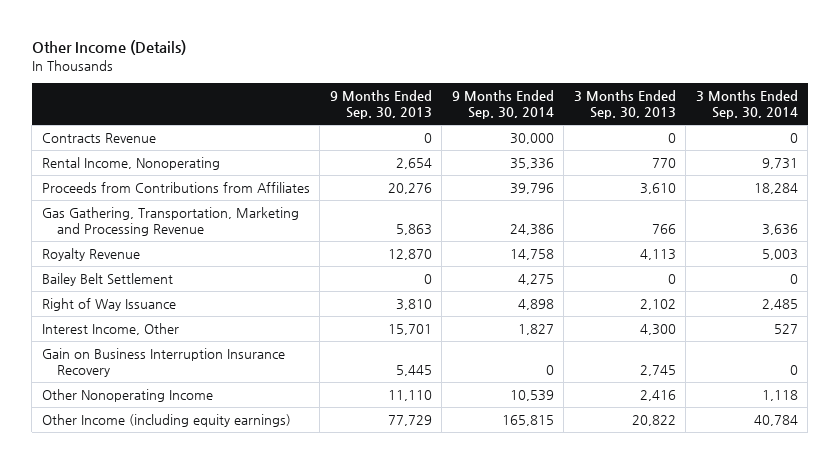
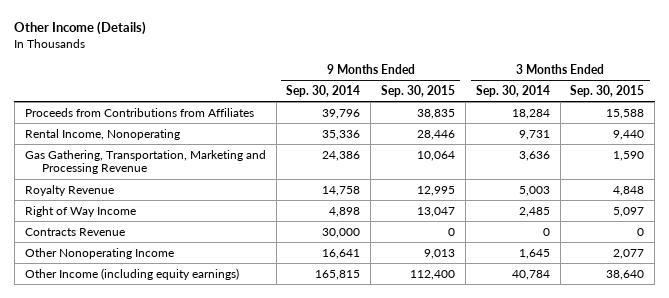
- | 9 Months Ended Sep. 30, 2013 | 9 Months Ended Sep. 30, 2014 | 3 Months Ended Sep. 30, 2013 | 3 Months Ended Sep. 30, 2014
+ | 9 Months Ended Sep. 30, 2014 | 9 Months Ended Sep. 30, 2015 | 3 Months Ended Sep. 30, 2014 | 3 Months Ended Sep. 30, 2015
moved down: Rental Income, Nonoperating | 35,336 | 28,446 | 9,731 | 9,440
- Bailey Belt Settlement | 0 | 4,275 | 0 | 0
- Right of Way Issuance | 3,810 | 4,898 | 2,102 | 2,485
- Interest Income, Other | 15,701 | 1,827 | 4,300 | 527
- Gain on Business Interruption Insurance Recovery | 5,445 | 0 | 2,745 | 0
- Other Nonoperating Income | 11,110 | 10,539 | 2,416 | 1,118
+ Right of Way Income | 4,898 | 13,047 | 2,485 | 5,097
moved down: Contracts Revenue | 30,000 | 0 | 0 | 0
+ Other Nonoperating Income | 16,641 | 9,013 | 1,645 | 2,077

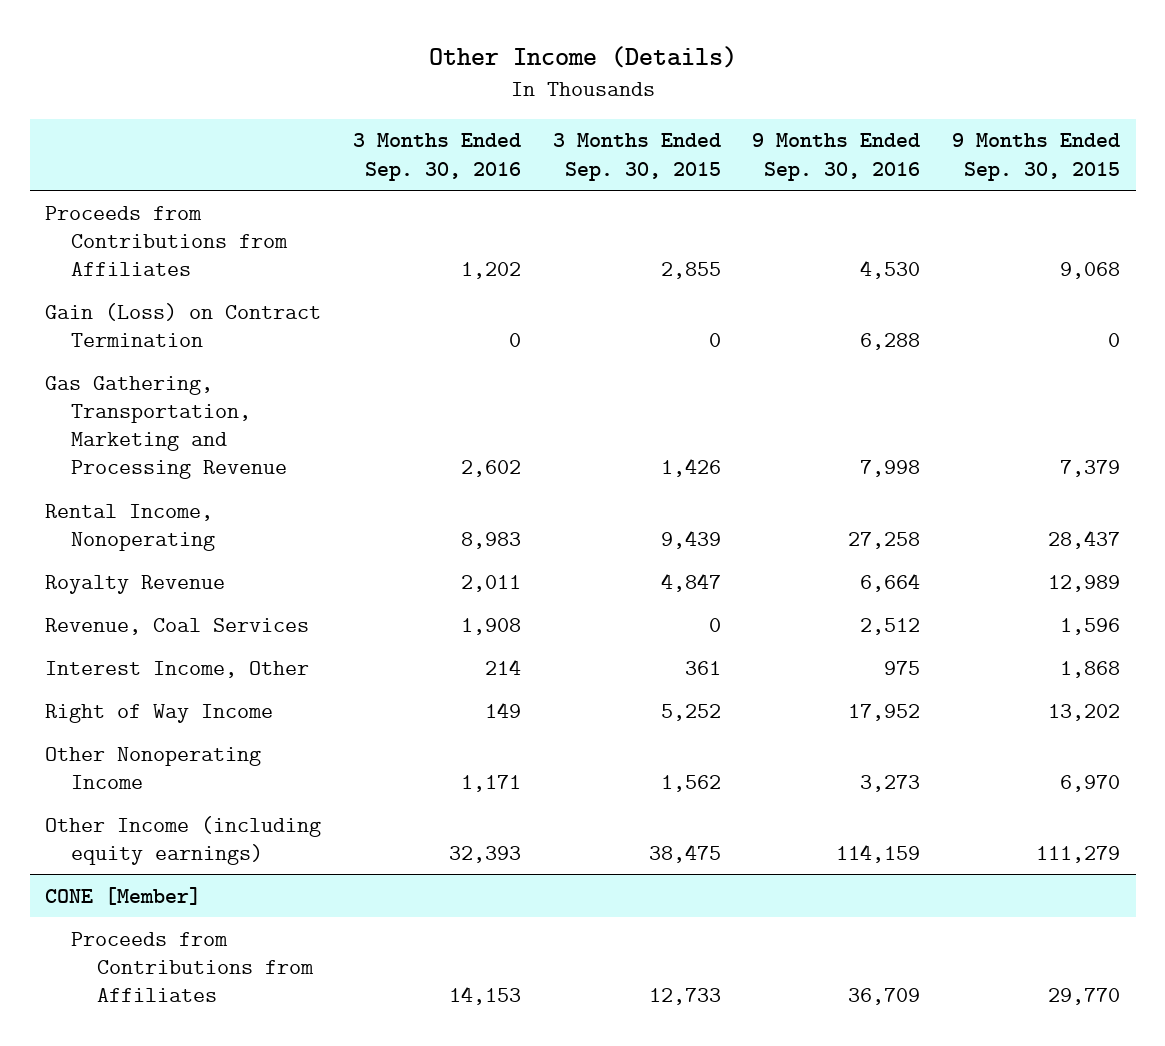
- | 9 Months Ended Sep. 30, 2014 | 9 Months Ended Sep. 30, 2015 | 3 Months Ended Sep. 30, 2014 | 3 Months Ended Sep. 30, 2015
+ | 3 Months Ended Sep. 30, 2016 | 3 Months Ended Sep. 30, 2015 | 9 Months Ended Sep. 30, 2016 | 9 Months Ended Sep. 30, 2015
- Proceeds from Contributions from Affiliates | 39,796 | 38,835 | 18,284 | 15,588
- Rental Income, Nonoperating | 35,336 | 28,446 | 9,731 | 9,440
- Gas Gathering, Transportation, Marketing and Processing Revenue | 24,386 | 10,064 | 3,636 | 1,590
- Royalty Revenue | 14,758 | 12,995 | 5,003 | 4,848
- Right of Way Income | 4,898 | 13,047 | 2,485 | 5,097
- Contracts Revenue | 30,000 | 0 | 0 | 0
- Other Nonoperating Income | 16,641 | 9,013 | 1,645 | 2,077
- Other Income (including equity earnings) | 165,815 | 112,400 | 40,784 | 38,640
+ Proceeds from Contributions from Affiliates | 1,202 | 2,855 | 4,530 | 9,068
+ Gain (Loss) on Contract Termination | 0 | 0 | 6,288 | 0
+ Gas Gathering, Transportation, Marketing and Processing Revenue | 2,602 | 1,426 | 7,998 | 7,379
+ Rental Income, Nonoperating | 8,983 | 9,439 | 27,258 | 28,437
+ Royalty Revenue | 2,011 | 4,847 | 6,664 | 12,989
+ Revenue, Coal Services | 1,908 | 0 | 2,512 | 1,596
+ Interest Income, Other | 214 | 361 | 975 | 1,868
+ Right of Way Income | 149 | 5,252 | 17,952 | 13,202
+ Other Nonoperating Income | 1,171 | 1,562 | 3,273 | 6,970
+ Other Income (including equity earnings) | 32,393 | 38,475 | 114,159 | 111,279
+ CONE [Member]
+ Proceeds from Contributions from Affiliates | 14,153 | 12,733 | 36,709 | 29,770

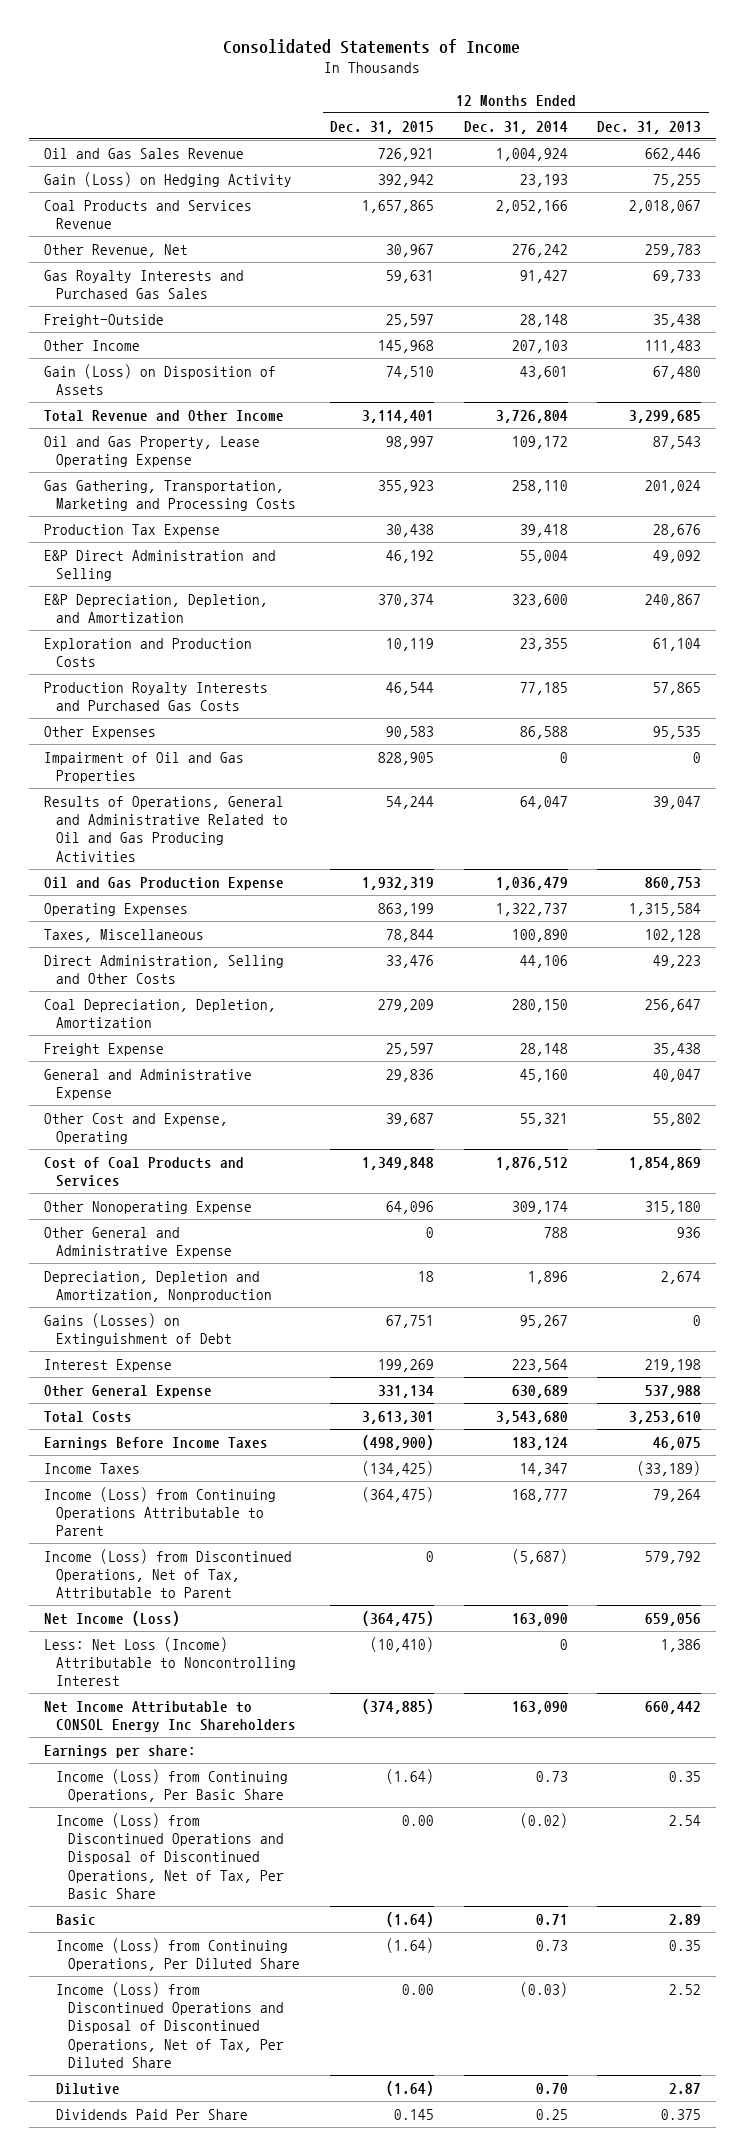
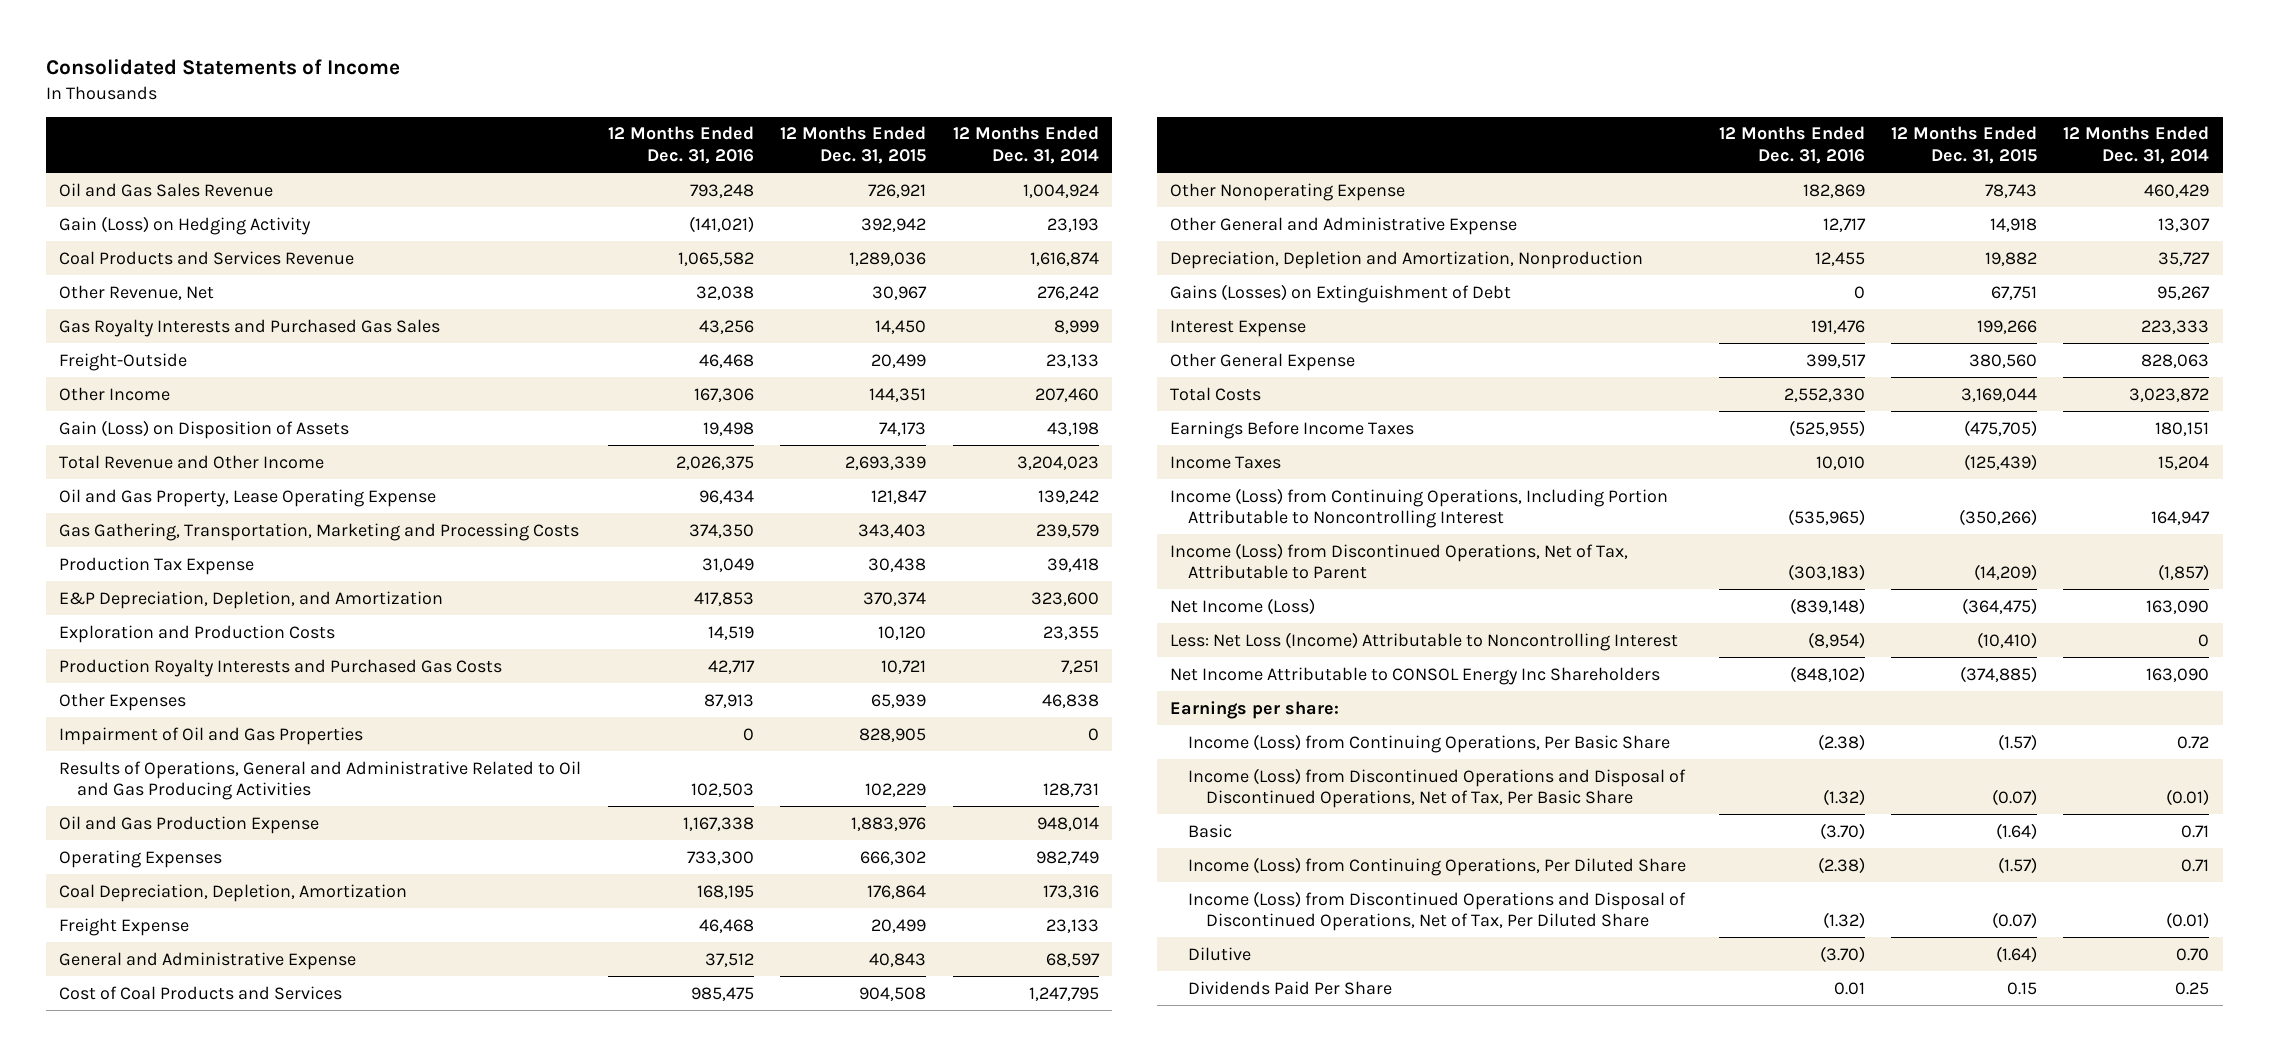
- | 12 Months Ended Dec. 31, 2015 | 12 Months Ended Dec. 31, 2014 | 12 Months Ended Dec. 31, 2013
+ | 12 Months Ended Dec. 31, 2016 | 12 Months Ended Dec. 31, 2015 | 12 Months Ended Dec. 31, 2014
- Coal Products and Services Revenue | 1,657,865 | 2,052,166 | 2,018,067
+ Coal Products and Services Revenue | 1,065,582 | 1,289,036 | 1,616,874
- Gas Royalty Interests and Purchased Gas Sales | 59,631 | 91,427 | 69,733
- Freight-Outside | 25,597 | 28,148 | 35,438
- Other Income | 145,968 | 207,103 | 111,483
- Gain (Loss) on Disposition of Assets | 74,510 | 43,601 | 67,480
- Total Revenue and Other Income | 3,114,401 | 3,726,804 | 3,299,685
- Oil and Gas Property, Lease Operating Expense | 98,997 | 109,172 | 87,543
- Gas Gathering, Transportation, Marketing and Processing Costs | 355,923 | 258,110 | 201,024
+ Gas Royalty Interests and Purchased Gas Sales | 43,256 | 14,450 | 8,999
+ Freight-Outside | 46,468 | 20,499 | 23,133
+ Other Income | 167,306 | 144,351 | 207,460
+ Gain (Loss) on Disposition of Assets | 19,498 | 74,173 | 43,198
+ Total Revenue and Other Income | 2,026,375 | 2,693,339 | 3,204,023
+ Oil and Gas Property, Lease Operating Expense | 96,434 | 121,847 | 139,242
+ Gas Gathering, Transportation, Marketing and Processing Costs | 374,350 | 343,403 | 239,579
- E&P Direct Administration and Selling | 46,192 | 55,004 | 49,092
- Exploration and Production Costs | 10,119 | 23,355 | 61,104
- Production Royalty Interests and Purchased Gas Costs | 46,544 | 77,185 | 57,865
- Other Expenses | 90,583 | 86,588 | 95,535
+ Exploration and Production Costs | 14,519 | 10,120 | 23,355
+ Production Royalty Interests and Purchased Gas Costs | 42,717 | 10,721 | 7,251
+ Other Expenses | 87,913 | 65,939 | 46,838
- Results of Operations, General and Administrative Related to Oil and Gas Producing Activities | 54,244 | 64,047 | 39,047
- Oil and Gas Production Expense | 1,932,319 | 1,036,479 | 860,753
- Operating Expenses | 863,199 | 1,322,737 | 1,315,584
- Taxes, Miscellaneous | 78,844 | 100,890 | 102,128
- Direct Administration, Selling and Other Costs | 33,476 | 44,106 | 49,223
- Coal Depreciation, Depletion, Amortization | 279,209 | 280,150 | 256,647
- Freight Expense | 25,597 | 28,148 | 35,438
- General and Administrative Expense | 29,836 | 45,160 | 40,047
- Other Cost and Expense, Operating | 39,687 | 55,321 | 55,802
- Cost of Coal Products and Services | 1,349,848 | 1,876,512 | 1,854,869
- Other Nonoperating Expense | 64,096 | 309,174 | 315,180
- Other General and Administrative Expense | 0 | 788 | 936
- Depreciation, Depletion and Amortization, Nonproduction | 18 | 1,896 | 2,674
+ Results of Operations, General and Administrative Related to Oil and Gas Producing Activities | 102,503 | 102,229 | 128,731
+ Oil and Gas Production Expense | 1,167,338 | 1,883,976 | 948,014
+ Operating Expenses | 733,300 | 666,302 | 982,749
+ Coal Depreciation, Depletion, Amortization | 168,195 | 176,864 | 173,316
+ Freight Expense | 46,468 | 20,499 | 23,133
+ General and Administrative Expense | 37,512 | 40,843 | 68,597
+ Cost of Coal Products and Services | 985,475 | 904,508 | 1,247,795
+ Other Nonoperating Expense | 182,869 | 78,743 | 460,429
+ Other General and Administrative Expense | 12,717 | 14,918 | 13,307
+ Depreciation, Depletion and Amortization, Nonproduction | 12,455 | 19,882 | 35,727
- Interest Expense | 199,269 | 223,564 | 219,198
- Other General Expense | 331,134 | 630,689 | 537,988
- Total Costs | 3,613,301 | 3,543,680 | 3,253,610
- Earnings Before Income Taxes | (498,900) | 183,124 | 46,075
- Income Taxes | (134,425) | 14,347 | (33,189)
- Income (Loss) from Continuing Operations Attributable to Parent | (364,475) | 168,777 | 79,264
- Income (Loss) from Discontinued Operations, Net of Tax, Attributable to Parent | 0 | (5,687) | 579,792
+ Interest Expense | 191,476 | 199,266 | 223,333
+ Other General Expense | 399,517 | 380,560 | 828,063
+ Total Costs | 2,552,330 | 3,169,044 | 3,023,872
+ Earnings Before Income Taxes | (525,955) | (475,705) | 180,151
+ Income Taxes | 10,010 | (125,439) | 15,204
+ Income (Loss) from Continuing Operations, Including Portion Attributable to Noncontrolling Interest | (535,965) | (350,266) | 164,947
+ Income (Loss) from Discontinued Operations, Net of Tax, Attributable to Parent | (303,183) | (14,209) | (1,857)
- Income (Loss) from Continuing Operations, Per Basic Share | (1.64) | 0.73 | 0.35
- Income (Loss) from Discontinued Operations and Disposal of Discontinued Operations, Net of Tax, Per Basic Share | 0.00 | (0.02) | 2.54
+ Income (Loss) from Continuing Operations, Per Basic Share | (2.38) | (1.57) | 0.72
+ Income (Loss) from Discontinued Operations and Disposal of Discontinued Operations, Net of Tax, Per Basic Share | (1.32) | (0.07) | (0.01)
- Income (Loss) from Continuing Operations, Per Diluted Share | (1.64) | 0.73 | 0.35
- Income (Loss) from Discontinued Operations and Disposal of Discontinued Operations, Net of Tax, Per Diluted Share | 0.00 | (0.03) | 2.52
+ Income (Loss) from Continuing Operations, Per Diluted Share | (2.38) | (1.57) | 0.71
+ Income (Loss) from Discontinued Operations and Disposal of Discontinued Operations, Net of Tax, Per Diluted Share | (1.32) | (0.07) | (0.01)
- Dividends Paid Per Share | 0.145 | 0.25 | 0.375
+ Dividends Paid Per Share | 0.01 | 0.15 | 0.25

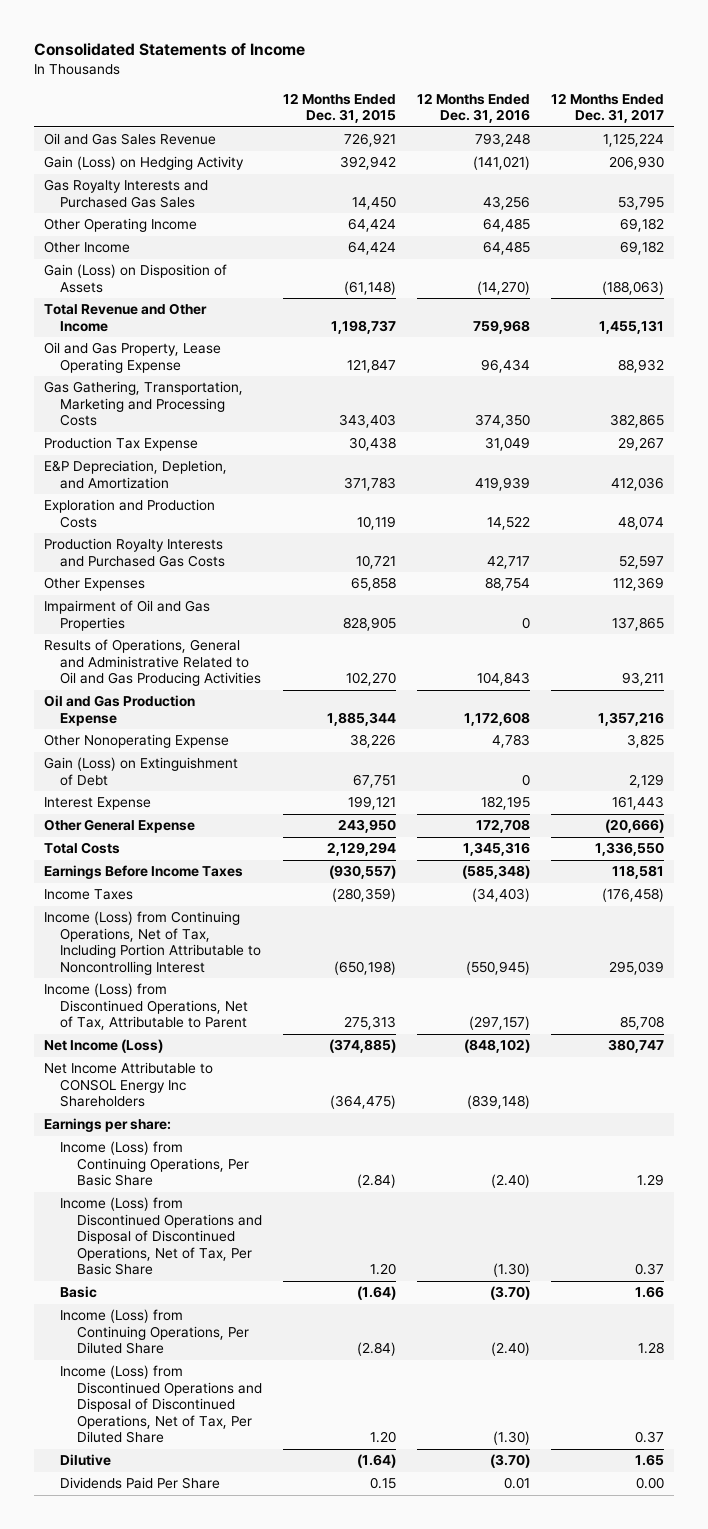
- | 12 Months Ended Dec. 31, 2016 | 12 Months Ended Dec. 31, 2015 | 12 Months Ended Dec. 31, 2014
+ | 12 Months Ended Dec. 31, 2015 | 12 Months Ended Dec. 31, 2016 | 12 Months Ended Dec. 31, 2017
- Coal Products and Services Revenue | 1,065,582 | 1,289,036 | 1,616,874
- Other Revenue, Net | 32,038 | 30,967 | 276,242
- Freight-Outside | 46,468 | 20,499 | 23,133
- Other Income | 167,306 | 144,351 | 207,460
- Gain (Loss) on Disposition of Assets | 19,498 | 74,173 | 43,198
- Total Revenue and Other Income | 2,026,375 | 2,693,339 | 3,204,023
+ Other Operating Income | 64,424 | 64,485 | 69,182
+ Other Income | 64,424 | 64,485 | 69,182
+ Gain (Loss) on Disposition of Assets | (61,148) | (14,270) | (188,063)
+ Total Revenue and Other Income | 1,198,737 | 759,968 | 1,455,131
- E&P Depreciation, Depletion, and Amortization | 417,853 | 370,374 | 323,600
- Exploration and Production Costs | 14,519 | 10,120 | 23,355
+ E&P Depreciation, Depletion, and Amortization | 371,783 | 419,939 | 412,036
+ Exploration and Production Costs | 10,119 | 14,522 | 48,074
- Other Expenses | 87,913 | 65,939 | 46,838
+ Other Expenses | 65,858 | 88,754 | 112,369
- Results of Operations, General and Administrative Related to Oil and Gas Producing Activities | 102,503 | 102,229 | 128,731
- Oil and Gas Production Expense | 1,167,338 | 1,883,976 | 948,014
- Operating Expenses | 733,300 | 666,302 | 982,749
- Coal Depreciation, Depletion, Amortization | 168,195 | 176,864 | 173,316
- Freight Expense | 46,468 | 20,499 | 23,133
- General and Administrative Expense | 37,512 | 40,843 | 68,597
- Cost of Coal Products and Services | 985,475 | 904,508 | 1,247,795
- Other Nonoperating Expense | 182,869 | 78,743 | 460,429
- Other General and Administrative Expense | 12,717 | 14,918 | 13,307
- Depreciation, Depletion and Amortization, Nonproduction | 12,455 | 19,882 | 35,727
- Gains (Losses) on Extinguishment of Debt | 0 | 67,751 | 95,267
- Interest Expense | 191,476 | 199,266 | 223,333
- Other General Expense | 399,517 | 380,560 | 828,063
- Total Costs | 2,552,330 | 3,169,044 | 3,023,872
- Earnings Before Income Taxes | (525,955) | (475,705) | 180,151
- Income Taxes | 10,010 | (125,439) | 15,204
- Income (Loss) from Continuing Operations, Including Portion Attributable to Noncontrolling Interest | (535,965) | (350,266) | 164,947
- Income (Loss) from Discontinued Operations, Net of Tax, Attributable to Parent | (303,183) | (14,209) | (1,857)
- Net Income (Loss) | (839,148) | (364,475) | 163,090
- Less: Net Loss (Income) Attributable to Noncontrolling Interest | (8,954) | (10,410) | 0
- Net Income Attributable to CONSOL Energy Inc Shareholders | (848,102) | (374,885) | 163,090
+ Results of Operations, General and Administrative Related to Oil and Gas Producing Activities | 102,270 | 104,843 | 93,211
+ Oil and Gas Production Expense | 1,885,344 | 1,172,608 | 1,357,216
+ Other Nonoperating Expense | 38,226 | 4,783 | 3,825
+ Gain (Loss) on Extinguishment of Debt | 67,751 | 0 | 2,129
+ Interest Expense | 199,121 | 182,195 | 161,443
+ Other General Expense | 243,950 | 172,708 | (20,666)
+ Total Costs | 2,129,294 | 1,345,316 | 1,336,550
+ Earnings Before Income Taxes | (930,557) | (585,348) | 118,581
+ Income Taxes | (280,359) | (34,403) | (176,458)
+ Income (Loss) from Continuing Operations, Net of Tax, Including Portion Attributable to Noncontrolling Interest | (650,198) | (550,945) | 295,039
+ Income (Loss) from Discontinued Operations, Net of Tax, Attributable to Parent | 275,313 | (297,157) | 85,708
+ Net Income (Loss) | (374,885) | (848,102) | 380,747
+ Net Income Attributable to CONSOL Energy Inc Shareholders | (364,475) | (839,148) |
- Income (Loss) from Continuing Operations, Per Basic Share | (2.38) | (1.57) | 0.72
- Income (Loss) from Discontinued Operations and Disposal of Discontinued Operations, Net of Tax, Per Basic Share | (1.32) | (0.07) | (0.01)
+ Income (Loss) from Continuing Operations, Per Basic Share | (2.84) | (2.40) | 1.29
+ Income (Loss) from Discontinued Operations and Disposal of Discontinued Operations, Net of Tax, Per Basic Share | 1.20 | (1.30) | 0.37
- Income (Loss) from Continuing Operations, Per Diluted Share | (2.38) | (1.57) | 0.71
- Income (Loss) from Discontinued Operations and Disposal of Discontinued Operations, Net of Tax, Per Diluted Share | (1.32) | (0.07) | (0.01)
+ Income (Loss) from Continuing Operations, Per Diluted Share | (2.84) | (2.40) | 1.28
+ Income (Loss) from Discontinued Operations and Disposal of Discontinued Operations, Net of Tax, Per Diluted Share | 1.20 | (1.30) | 0.37

